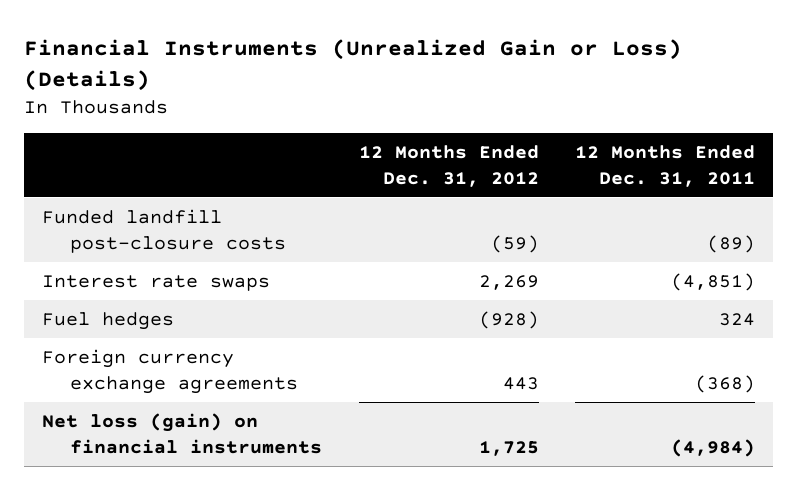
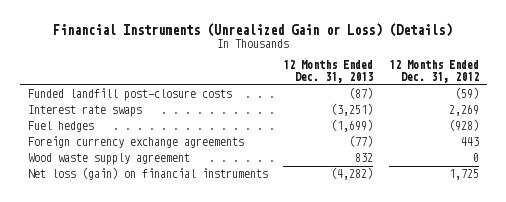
- | 12 Months Ended Dec. 31, 2012 | 12 Months Ended Dec. 31, 2011
+ | 12 Months Ended Dec. 31, 2013 | 12 Months Ended Dec. 31, 2012
+ Wood waste supply agreement | 832 | 0

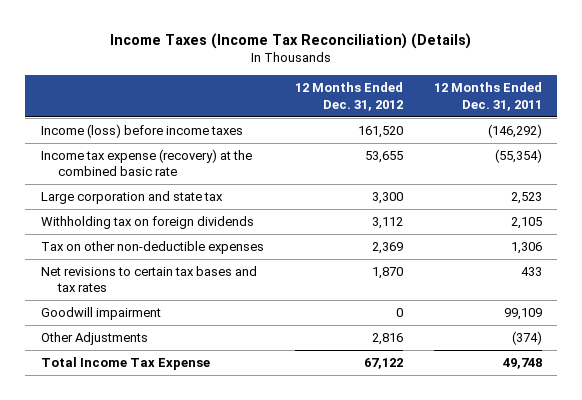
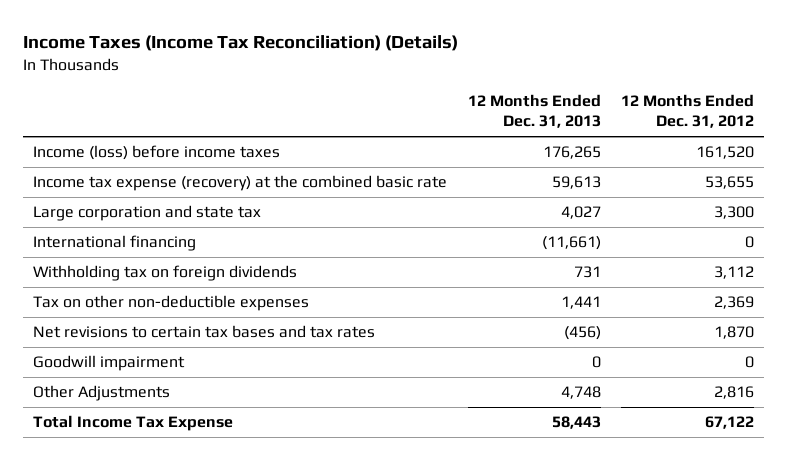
- | 12 Months Ended Dec. 31, 2012 | 12 Months Ended Dec. 31, 2011
+ | 12 Months Ended Dec. 31, 2013 | 12 Months Ended Dec. 31, 2012
+ International financing | (11,661) | 0

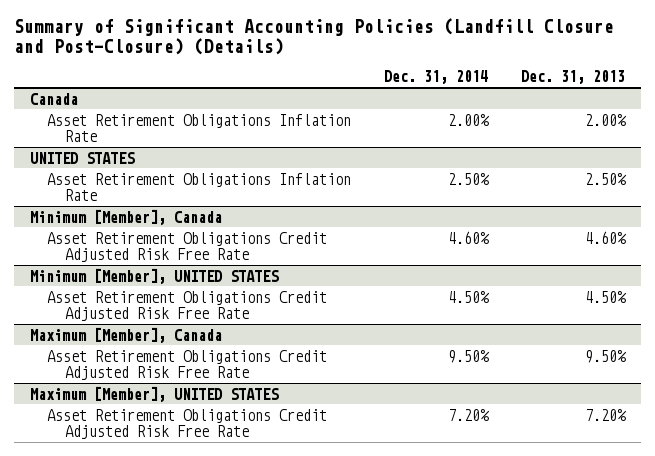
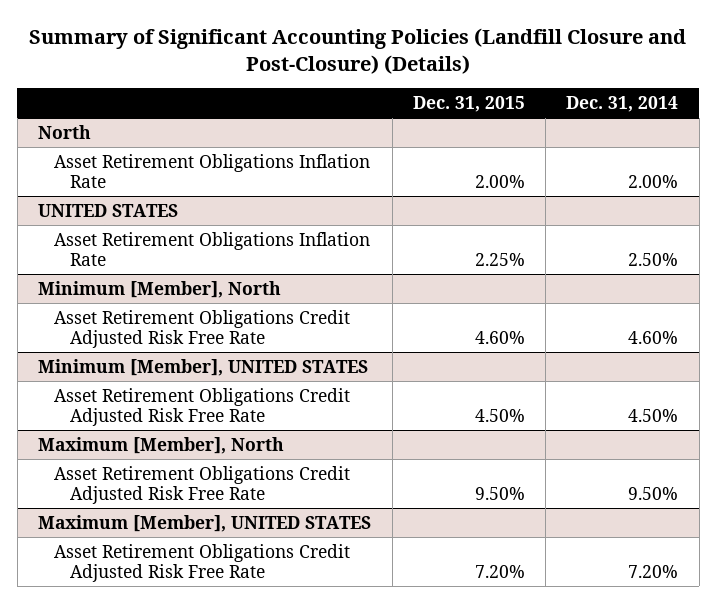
- | Dec. 31, 2014 | Dec. 31, 2013
+ | Dec. 31, 2015 | Dec. 31, 2014
- Canada
+ North
- Minimum [Member], Canada
+ Minimum [Member], North
- Maximum [Member], Canada
+ Maximum [Member], North

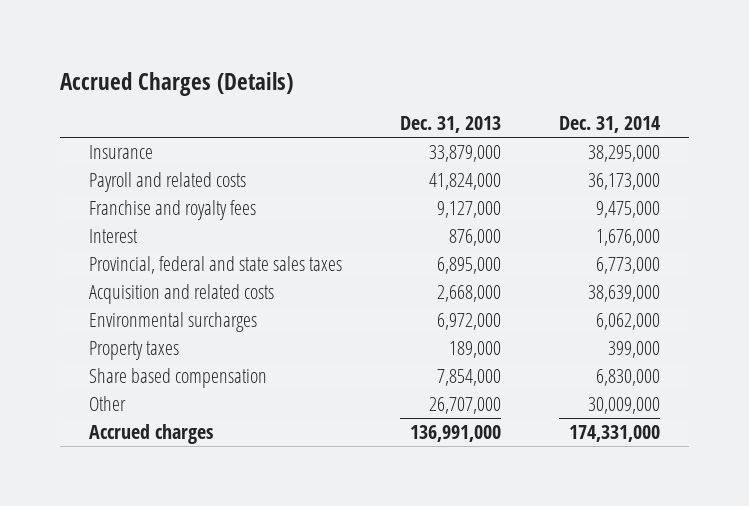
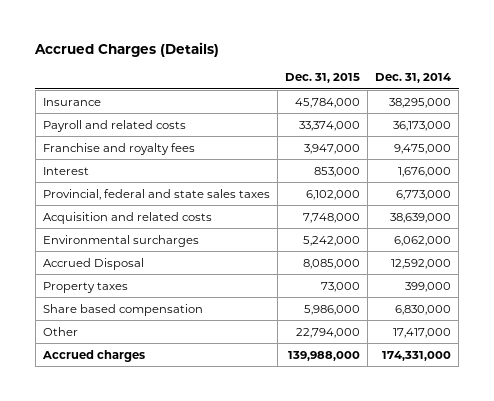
- | Dec. 31, 2013 | Dec. 31, 2014
+ | Dec. 31, 2015 | Dec. 31, 2014
+ Accrued Disposal | 8,085,000 | 12,592,000
- Other | 26,707,000 | 30,009,000
+ Other | 22,794,000 | 17,417,000

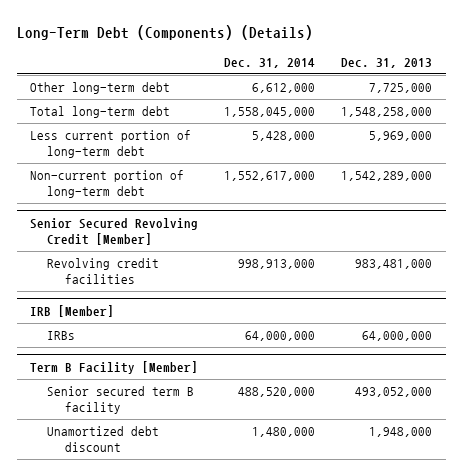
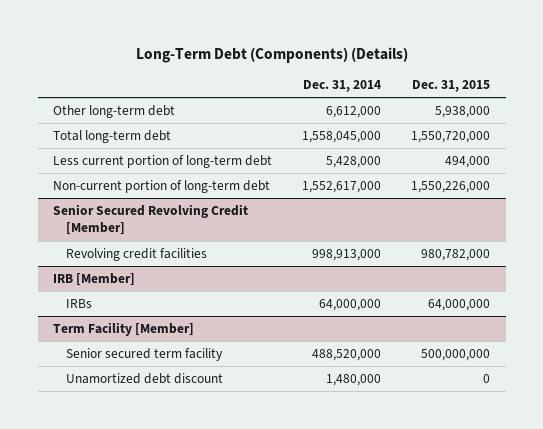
- | Dec. 31, 2014 | Dec. 31, 2013
+ | Dec. 31, 2014 | Dec. 31, 2015
- Term B Facility [Member]
- Senior secured term B facility | 488,520,000 | 493,052,000
+ Term Facility [Member]
+ Senior secured term facility | 488,520,000 | 500,000,000

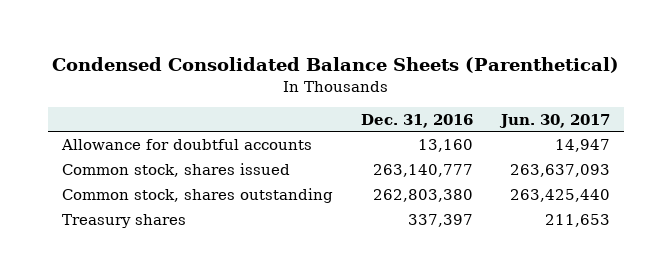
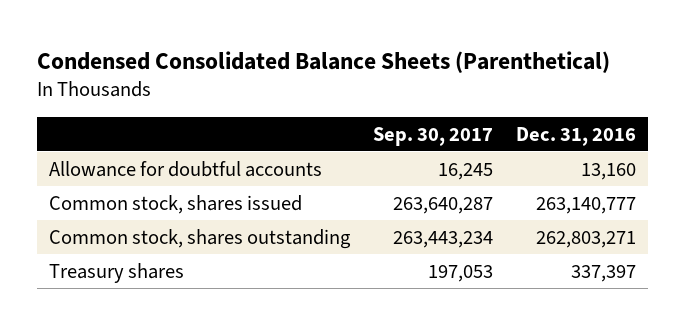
- | Dec. 31, 2016 | Jun. 30, 2017
+ | Sep. 30, 2017 | Dec. 31, 2016
- Common stock, shares outstanding | 262,803,380 | 263,425,440
+ Common stock, shares outstanding | 263,443,234 | 262,803,271

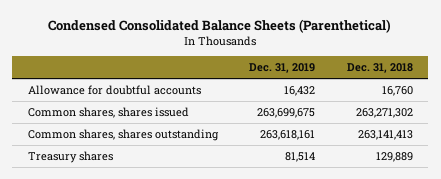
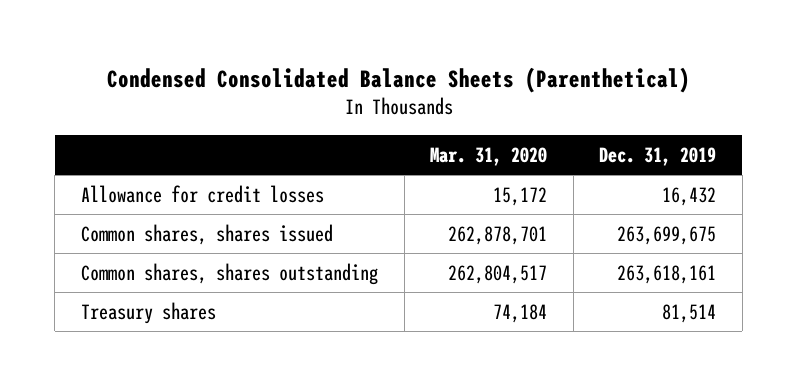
- | Dec. 31, 2019 | Dec. 31, 2018
+ | Mar. 31, 2020 | Dec. 31, 2019
- Allowance for doubtful accounts | 16,432 | 16,760
+ Allowance for credit losses | 15,172 | 16,432

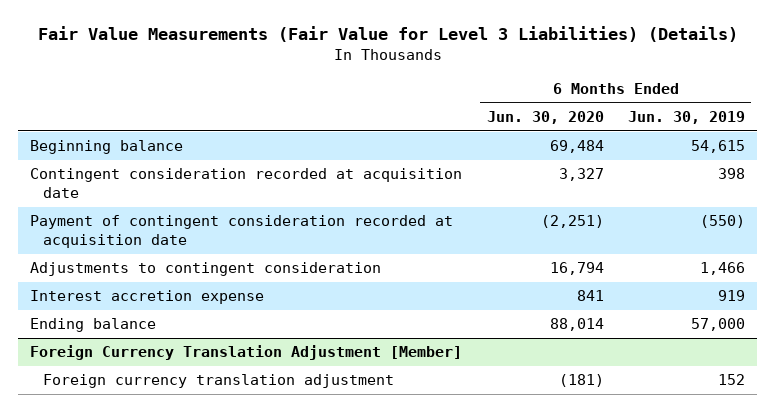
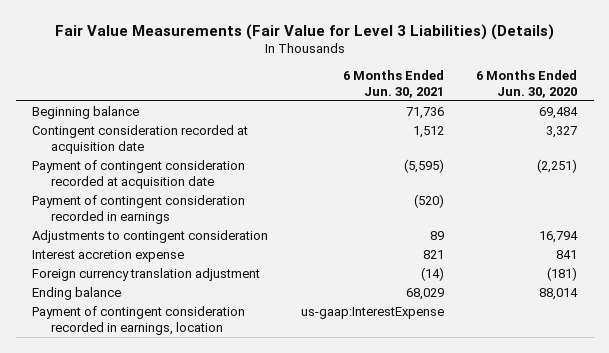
- | 6 Months Ended Jun. 30, 2020 | 6 Months Ended Jun. 30, 2019
+ | 6 Months Ended Jun. 30, 2021 | 6 Months Ended Jun. 30, 2020
+ Payment of contingent consideration recorded in earnings | (520) |
- Foreign Currency Translation Adjustment [Member]
moved down: Ending balance | 68,029 | 88,014
+ Payment of contingent consideration recorded in earnings, location | us-gaap:InterestExpense |

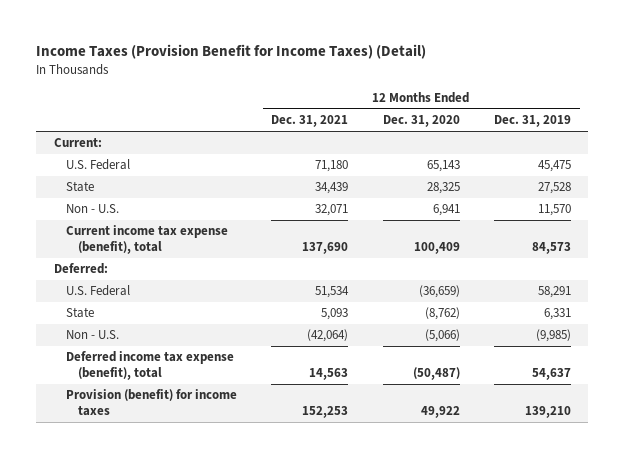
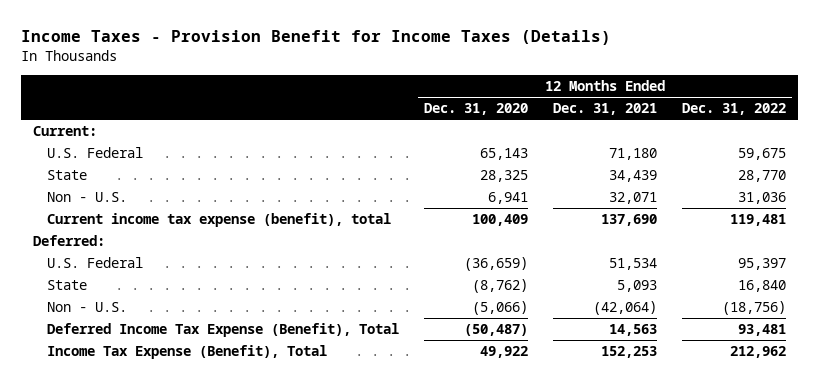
- Income Taxes (Provision Benefit for Income Taxes) (Detail)
+ Income Taxes - Provision Benefit for Income Taxes (Details)
- | 12 Months Ended Dec. 31, 2021 | 12 Months Ended Dec. 31, 2020 | 12 Months Ended Dec. 31, 2019
+ | 12 Months Ended Dec. 31, 2020 | 12 Months Ended Dec. 31, 2021 | 12 Months Ended Dec. 31, 2022
- Deferred income tax expense (benefit), total | 14,563 | (50,487) | 54,637
- Provision (benefit) for income taxes | 152,253 | 49,922 | 139,210
+ Deferred Income Tax Expense (Benefit), Total | (50,487) | 14,563 | 93,481
+ Income Tax Expense (Benefit), Total | 49,922 | 152,253 | 212,962

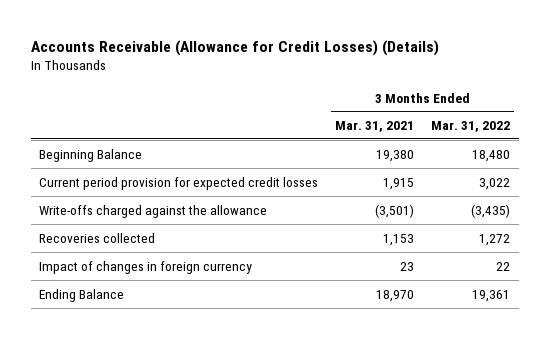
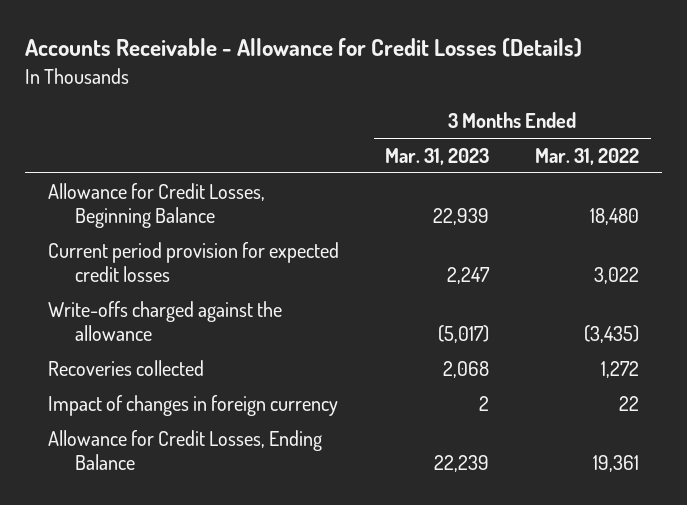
- Accounts Receivable (Allowance for Credit Losses) (Details)
+ Accounts Receivable - Allowance for Credit Losses (Details)
- | 3 Months Ended Mar. 31, 2021 | 3 Months Ended Mar. 31, 2022
+ | 3 Months Ended Mar. 31, 2023 | 3 Months Ended Mar. 31, 2022
- Beginning Balance | 19,380 | 18,480
+ Allowance for Credit Losses, Beginning Balance | 22,939 | 18,480
- Ending Balance | 18,970 | 19,361
+ Allowance for Credit Losses, Ending Balance | 22,239 | 19,361

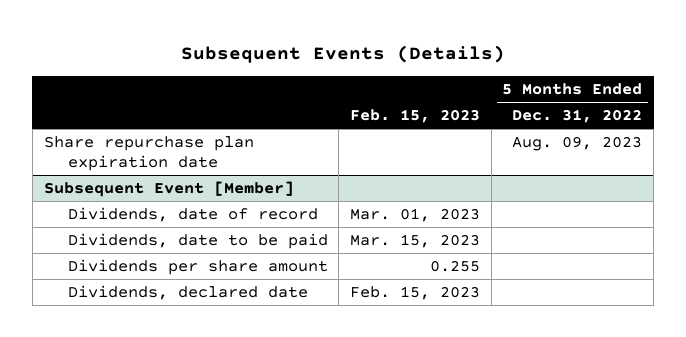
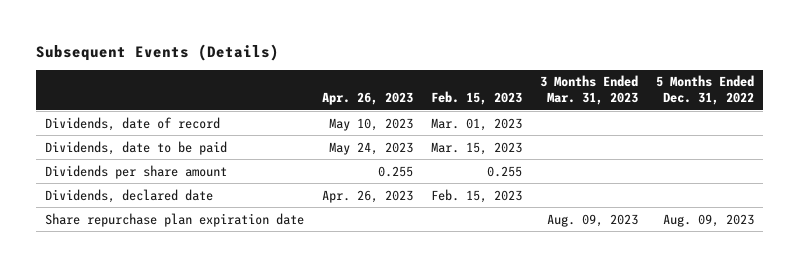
- | Feb. 15, 2023 | 5 Months Ended Dec. 31, 2022
+ | Apr. 26, 2023 | Feb. 15, 2023 | 3 Months Ended Mar. 31, 2023 | 5 Months Ended Dec. 31, 2022
- Subsequent Event [Member]
moved down: Share repurchase plan expiration date | | | Aug. 09, 2023 | Aug. 09, 2023

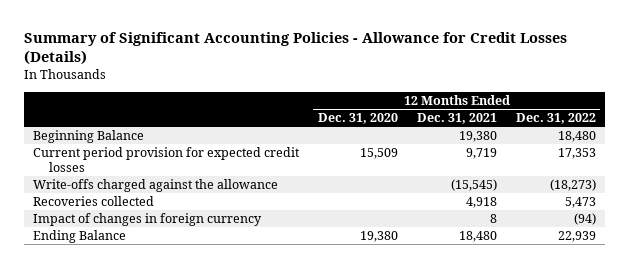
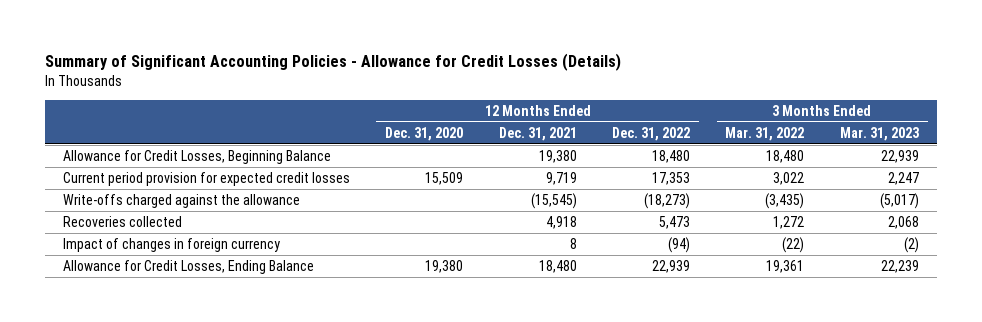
- | 12 Months Ended Dec. 31, 2020 | 12 Months Ended Dec. 31, 2021 | 12 Months Ended Dec. 31, 2022
+ | 12 Months Ended Dec. 31, 2020 | 12 Months Ended Dec. 31, 2021 | 12 Months Ended Dec. 31, 2022 | 3 Months Ended Mar. 31, 2022 | 3 Months Ended Mar. 31, 2023
- Beginning Balance | | 19,380 | 18,480
+ Allowance for Credit Losses, Beginning Balance | | 19,380 | 18,480 | 18,480 | 22,939
- Ending Balance | 19,380 | 18,480 | 22,939
+ Allowance for Credit Losses, Ending Balance | 19,380 | 18,480 | 22,939 | 19,361 | 22,239

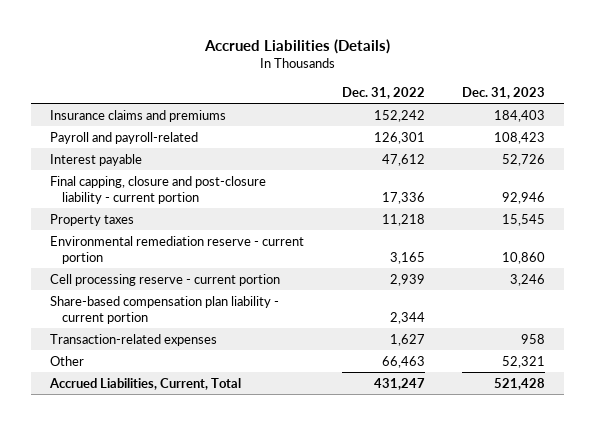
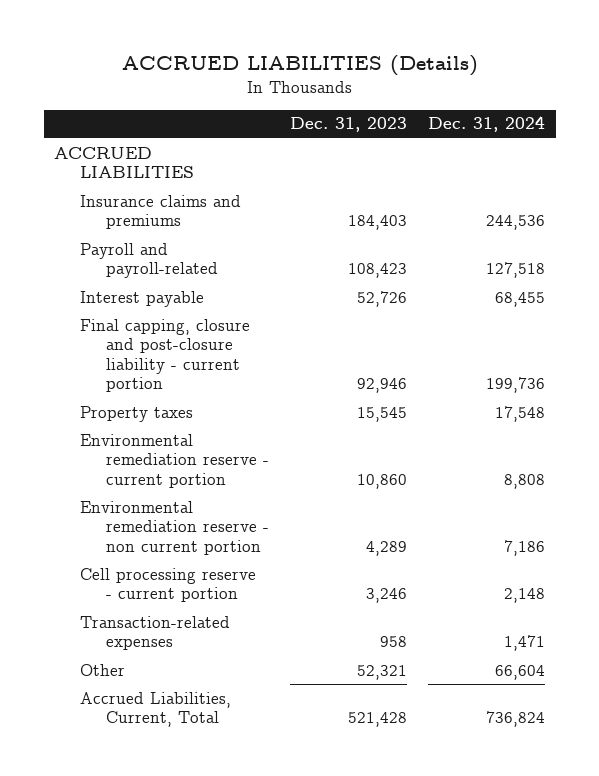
- Accrued Liabilities (Details)
+ ACCRUED LIABILITIES (Details)
- | Dec. 31, 2022 | Dec. 31, 2023
+ | Dec. 31, 2023 | Dec. 31, 2024
+ ACCRUED LIABILITIES
+ Environmental remediation reserve - non current portion | 4,289 | 7,186
- Share-based compensation plan liability - current portion | 2,344 |

